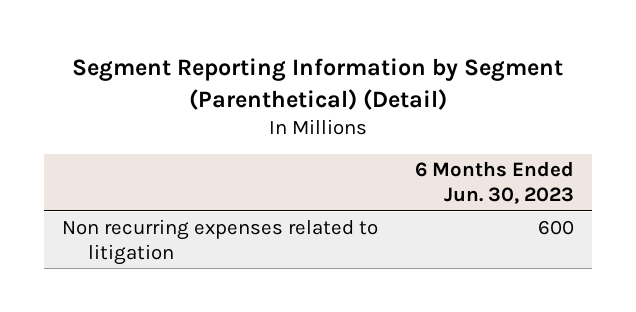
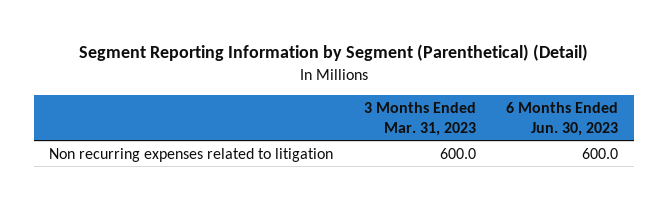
- | 6 Months Ended Jun. 30, 2023
+ | 3 Months Ended Mar. 31, 2023 | 6 Months Ended Jun. 30, 2023
- Non recurring expenses related to litigation | 600
+ Non recurring expenses related to litigation | 600.0 | 600.0

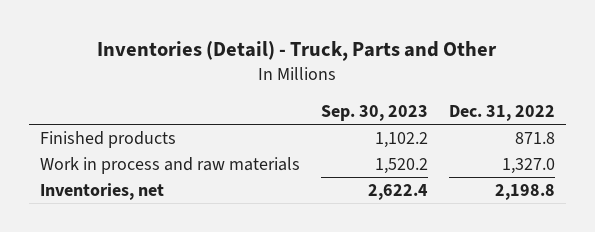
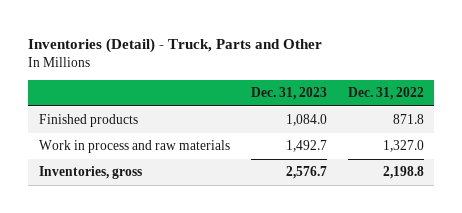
- | Sep. 30, 2023 | Dec. 31, 2022
+ | Dec. 31, 2023 | Dec. 31, 2022
- Inventories, net | 2,622.4 | 2,198.8
+ Inventories, gross | 2,576.7 | 2,198.8

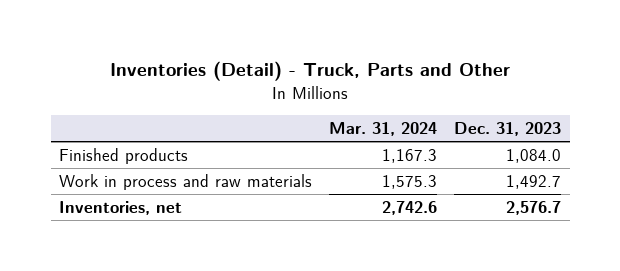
- | Dec. 31, 2023 | Dec. 31, 2022
+ | Mar. 31, 2024 | Dec. 31, 2023
- Inventories, gross | 2,576.7 | 2,198.8
+ Inventories, net | 2,742.6 | 2,576.7

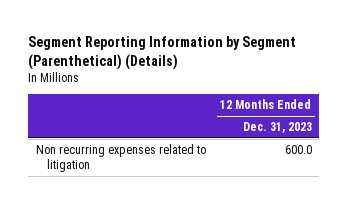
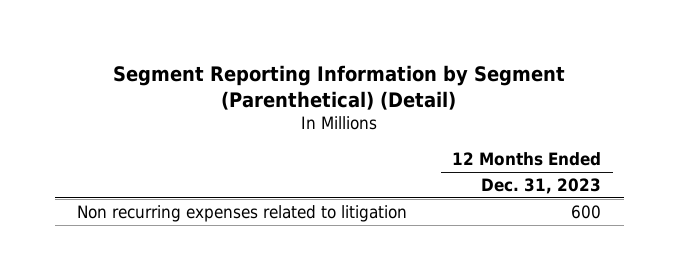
- Segment Reporting Information by Segment (Parenthetical) (Details)
+ Segment Reporting Information by Segment (Parenthetical) (Detail)
- Non recurring expenses related to litigation | 600.0
+ Non recurring expenses related to litigation | 600

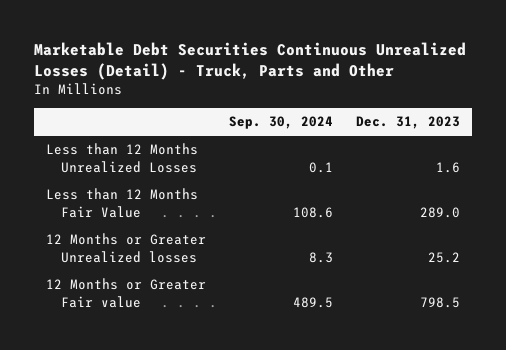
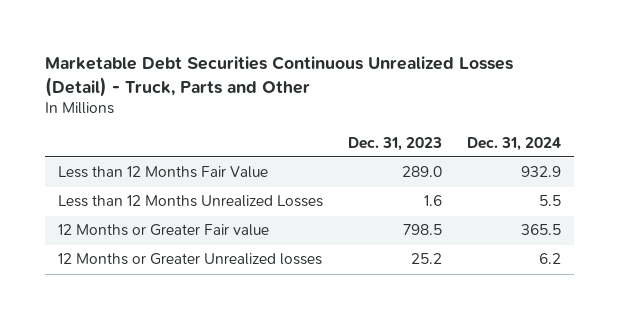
- | Sep. 30, 2024 | Dec. 31, 2023
+ | Dec. 31, 2023 | Dec. 31, 2024
moved down: Less than 12 Months Unrealized Losses | 1.6 | 5.5
moved down: 12 Months or Greater Unrealized losses | 25.2 | 6.2

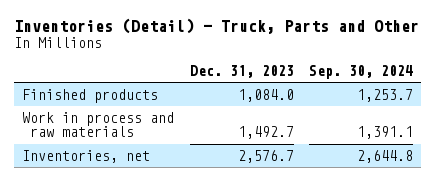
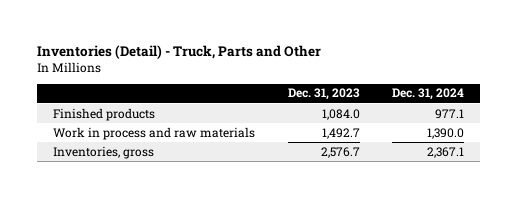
- | Dec. 31, 2023 | Sep. 30, 2024
+ | Dec. 31, 2023 | Dec. 31, 2024
- Inventories, net | 2,576.7 | 2,644.8
+ Inventories, gross | 2,576.7 | 2,367.1

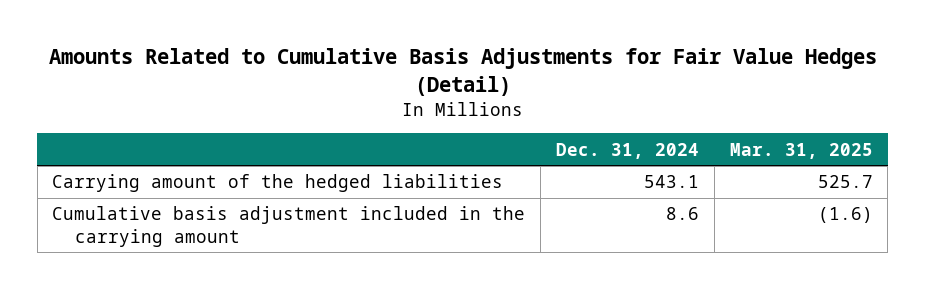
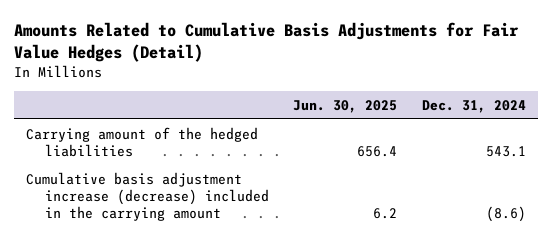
- | Dec. 31, 2024 | Mar. 31, 2025
+ | Jun. 30, 2025 | Dec. 31, 2024
- Cumulative basis adjustment included in the carrying amount | 8.6 | (1.6)
+ Cumulative basis adjustment increase (decrease) included in the carrying amount | 6.2 | (8.6)

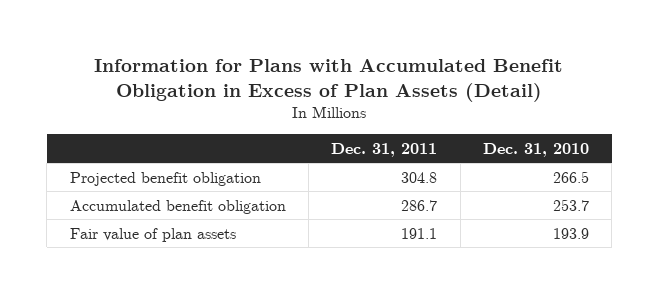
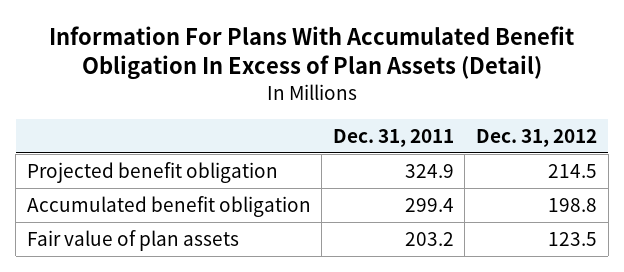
- Information for Plans with Accumulated Benefit Obligation in Excess of Plan Assets (Detail)
+ Information For Plans With Accumulated Benefit Obligation In Excess of Plan Assets (Detail)
- | Dec. 31, 2011 | Dec. 31, 2010
+ | Dec. 31, 2011 | Dec. 31, 2012
- Projected benefit obligation | 304.8 | 266.5
- Accumulated benefit obligation | 286.7 | 253.7
- Fair value of plan assets | 191.1 | 193.9
+ Projected benefit obligation | 324.9 | 214.5
+ Accumulated benefit obligation | 299.4 | 198.8
+ Fair value of plan assets | 203.2 | 123.5

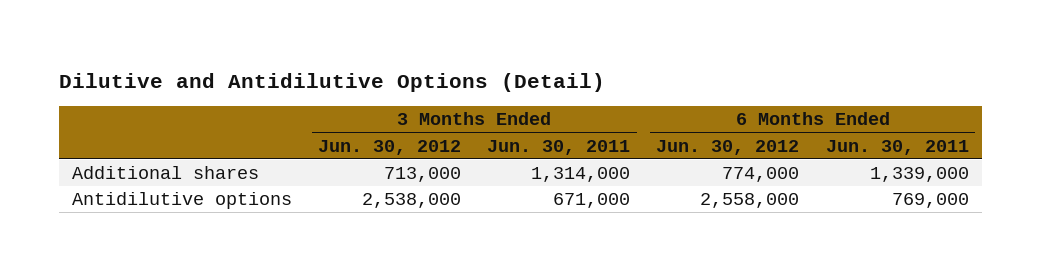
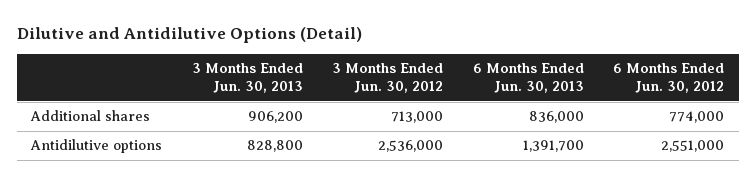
- | 3 Months Ended Jun. 30, 2012 | 3 Months Ended Jun. 30, 2011 | 6 Months Ended Jun. 30, 2012 | 6 Months Ended Jun. 30, 2011
+ | 3 Months Ended Jun. 30, 2013 | 3 Months Ended Jun. 30, 2012 | 6 Months Ended Jun. 30, 2013 | 6 Months Ended Jun. 30, 2012
- Antidilutive options | 2,538,000 | 671,000 | 2,558,000 | 769,000
+ Antidilutive options | 828,800 | 2,536,000 | 1,391,700 | 2,551,000

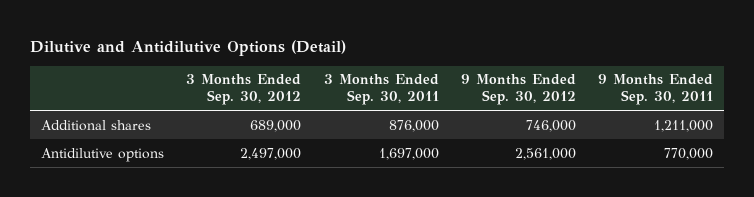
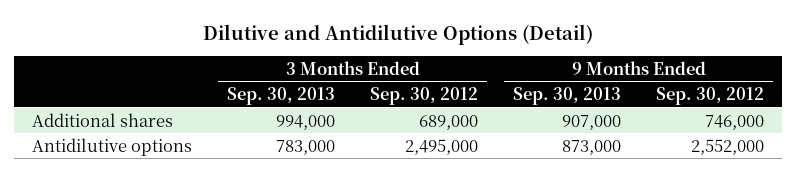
- | 3 Months Ended Sep. 30, 2012 | 3 Months Ended Sep. 30, 2011 | 9 Months Ended Sep. 30, 2012 | 9 Months Ended Sep. 30, 2011
+ | 3 Months Ended Sep. 30, 2013 | 3 Months Ended Sep. 30, 2012 | 9 Months Ended Sep. 30, 2013 | 9 Months Ended Sep. 30, 2012
- Antidilutive options | 2,497,000 | 1,697,000 | 2,561,000 | 770,000
+ Antidilutive options | 783,000 | 2,495,000 | 873,000 | 2,552,000

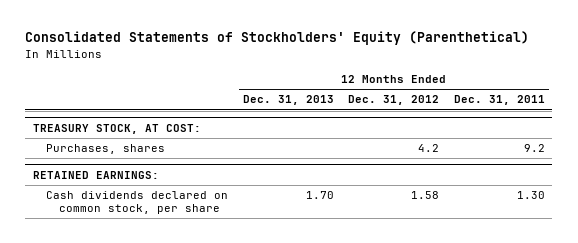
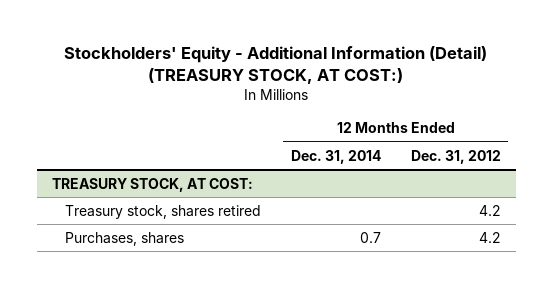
- Consolidated Statements of Stockholders' Equity (Parenthetical)
+ Stockholders' Equity - Additional Information (Detail) (TREASURY STOCK, AT COST:)
- | 12 Months Ended Dec. 31, 2013 | 12 Months Ended Dec. 31, 2012 | 12 Months Ended Dec. 31, 2011
+ | 12 Months Ended Dec. 31, 2014 | 12 Months Ended Dec. 31, 2012
@ TREASURY STOCK, AT COST:
+ Treasury stock, shares retired | | 4.2
- RETAINED EARNINGS:
- Cash dividends declared on common stock, per share | 1.70 | 1.58 | 1.30

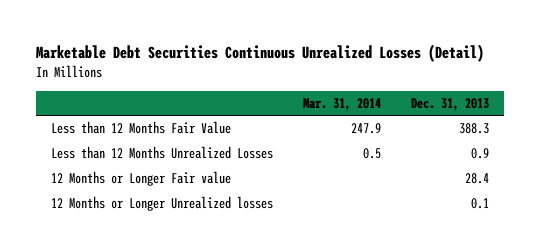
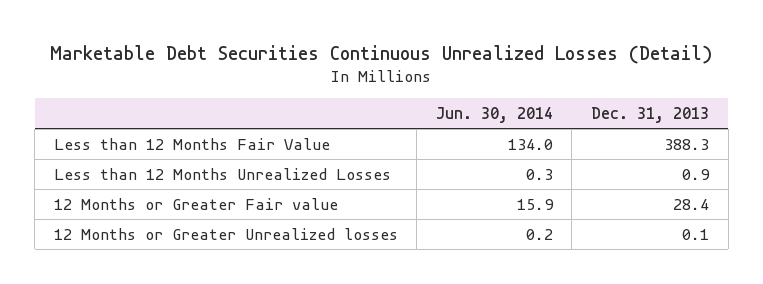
- | Mar. 31, 2014 | Dec. 31, 2013
+ | Jun. 30, 2014 | Dec. 31, 2013
- 12 Months or Longer Fair value | | 28.4
- 12 Months or Longer Unrealized losses | | 0.1
+ 12 Months or Greater Fair value | 15.9 | 28.4
+ 12 Months or Greater Unrealized losses | 0.2 | 0.1

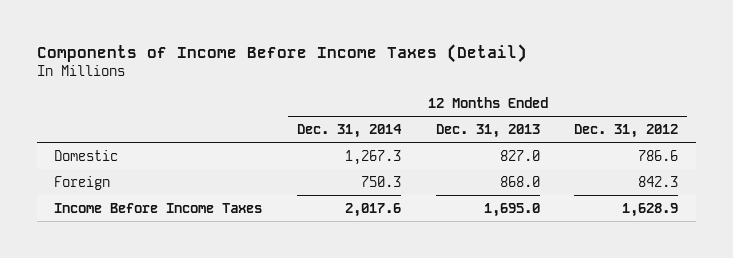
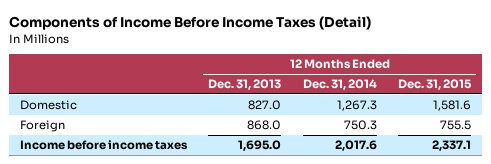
- | 12 Months Ended Dec. 31, 2014 | 12 Months Ended Dec. 31, 2013 | 12 Months Ended Dec. 31, 2012
+ | 12 Months Ended Dec. 31, 2013 | 12 Months Ended Dec. 31, 2014 | 12 Months Ended Dec. 31, 2015
- Income Before Income Taxes | 2,017.6 | 1,695.0 | 1,628.9
+ Income before income taxes | 1,695.0 | 2,017.6 | 2,337.1

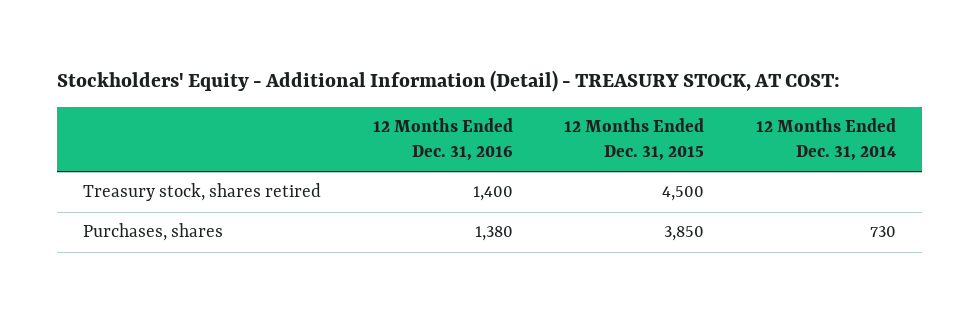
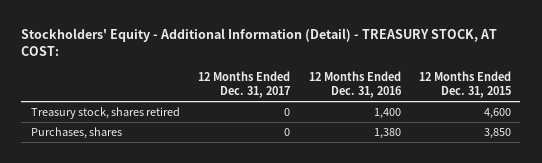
- | 12 Months Ended Dec. 31, 2016 | 12 Months Ended Dec. 31, 2015 | 12 Months Ended Dec. 31, 2014
+ | 12 Months Ended Dec. 31, 2017 | 12 Months Ended Dec. 31, 2016 | 12 Months Ended Dec. 31, 2015
- Treasury stock, shares retired | 1,400 | 4,500 |
+ Treasury stock, shares retired | 0 | 1,400 | 4,600

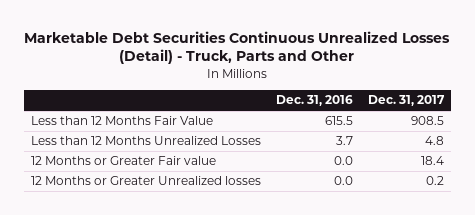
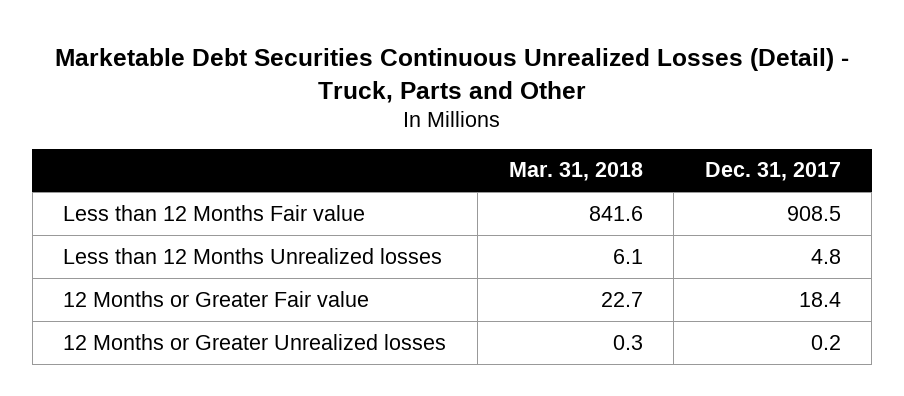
- | Dec. 31, 2016 | Dec. 31, 2017
+ | Mar. 31, 2018 | Dec. 31, 2017
- Less than 12 Months Fair Value | 615.5 | 908.5
- Less than 12 Months Unrealized Losses | 3.7 | 4.8
+ Less than 12 Months Fair value | 841.6 | 908.5
+ Less than 12 Months Unrealized losses | 6.1 | 4.8

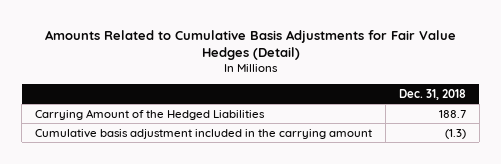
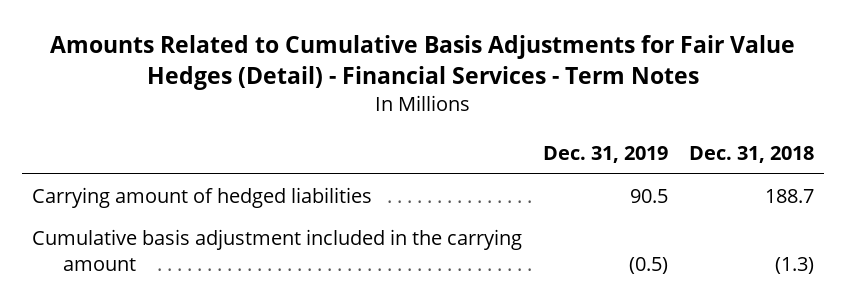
- Amounts Related to Cumulative Basis Adjustments for Fair Value Hedges (Detail)
+ Amounts Related to Cumulative Basis Adjustments for Fair Value Hedges (Detail) - Financial Services - Term Notes
- | Dec. 31, 2018
+ | Dec. 31, 2019 | Dec. 31, 2018
- Carrying Amount of the Hedged Liabilities | 188.7
+ Carrying amount of hedged liabilities | 90.5 | 188.7

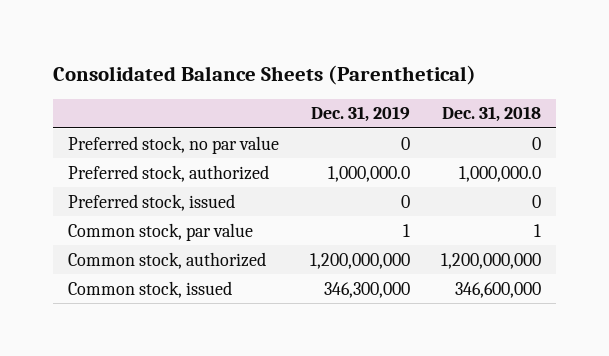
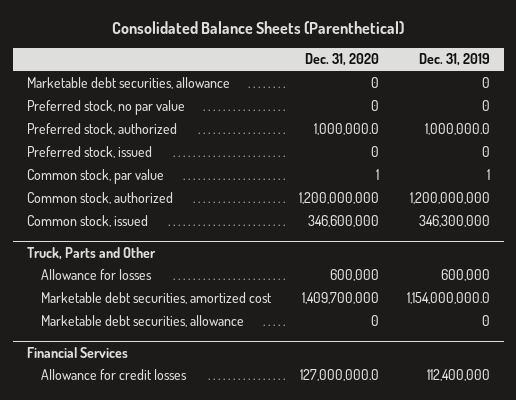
- | Dec. 31, 2019 | Dec. 31, 2018
+ | Dec. 31, 2020 | Dec. 31, 2019
+ Marketable debt securities, allowance | 0 | 0
+ Truck, Parts and Other
+ Allowance for losses | 600,000 | 600,000
+ Marketable debt securities, amortized cost | 1,409,700,000 | 1,154,000,000.0
+ Marketable debt securities, allowance | 0 | 0
+ Financial Services
+ Allowance for credit losses | 127,000,000.0 | 112,400,000

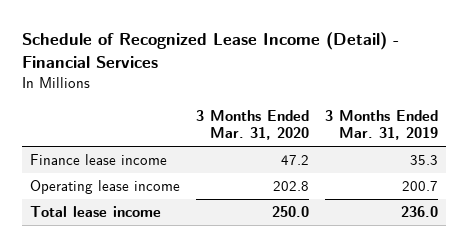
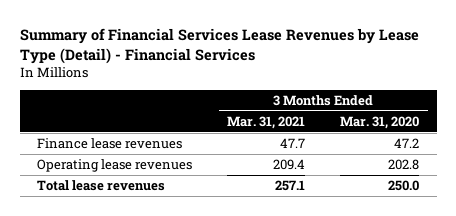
- Schedule of Recognized Lease Income (Detail) - Financial Services
+ Summary of Financial Services Lease Revenues by Lease Type (Detail) - Financial Services
- | 3 Months Ended Mar. 31, 2020 | 3 Months Ended Mar. 31, 2019
+ | 3 Months Ended Mar. 31, 2021 | 3 Months Ended Mar. 31, 2020
- Finance lease income | 47.2 | 35.3
- Operating lease income | 202.8 | 200.7
- Total lease income | 250.0 | 236.0
+ Finance lease revenues | 47.7 | 47.2
+ Operating lease revenues | 209.4 | 202.8
+ Total lease revenues | 257.1 | 250.0

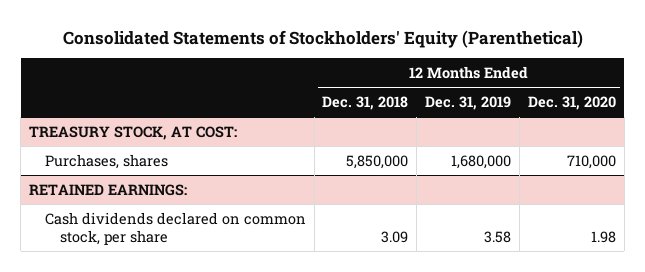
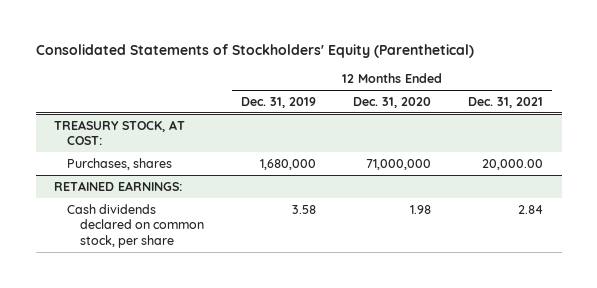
- | 12 Months Ended Dec. 31, 2018 | 12 Months Ended Dec. 31, 2019 | 12 Months Ended Dec. 31, 2020
+ | 12 Months Ended Dec. 31, 2019 | 12 Months Ended Dec. 31, 2020 | 12 Months Ended Dec. 31, 2021
@ TREASURY STOCK, AT COST:
- Purchases, shares | 5,850,000 | 1,680,000 | 710,000
+ Purchases, shares | 1,680,000 | 71,000,000 | 20,000.00

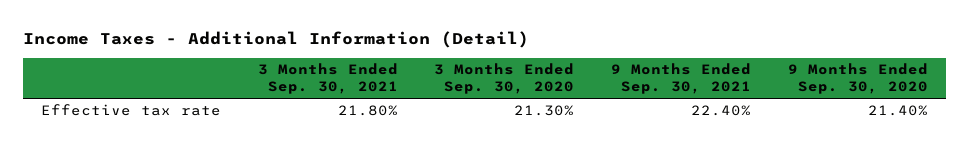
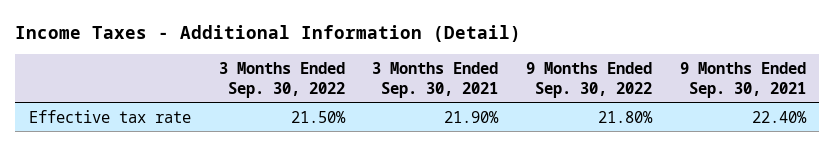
- | 3 Months Ended Sep. 30, 2021 | 3 Months Ended Sep. 30, 2020 | 9 Months Ended Sep. 30, 2021 | 9 Months Ended Sep. 30, 2020
+ | 3 Months Ended Sep. 30, 2022 | 3 Months Ended Sep. 30, 2021 | 9 Months Ended Sep. 30, 2022 | 9 Months Ended Sep. 30, 2021
- Effective tax rate | 21.80% | 21.30% | 22.40% | 21.40%
+ Effective tax rate | 21.50% | 21.90% | 21.80% | 22.40%

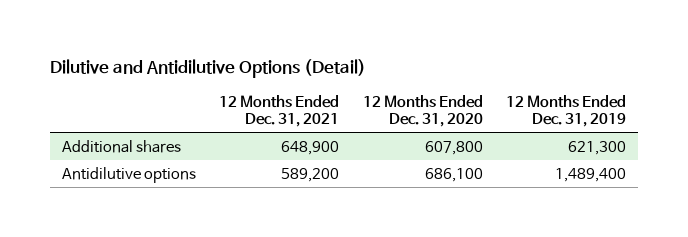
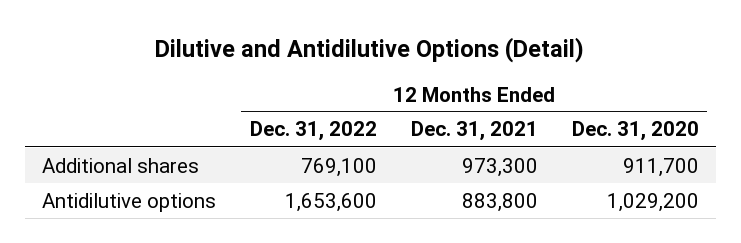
- | 12 Months Ended Dec. 31, 2021 | 12 Months Ended Dec. 31, 2020 | 12 Months Ended Dec. 31, 2019
+ | 12 Months Ended Dec. 31, 2022 | 12 Months Ended Dec. 31, 2021 | 12 Months Ended Dec. 31, 2020
- Additional shares | 648,900 | 607,800 | 621,300
- Antidilutive options | 589,200 | 686,100 | 1,489,400
+ Additional shares | 769,100 | 973,300 | 911,700
+ Antidilutive options | 1,653,600 | 883,800 | 1,029,200

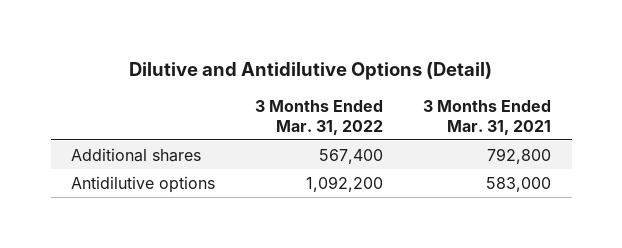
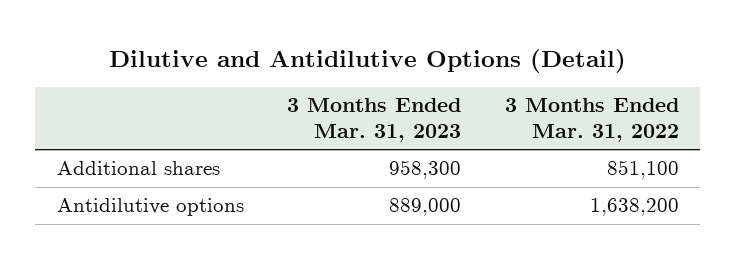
- | 3 Months Ended Mar. 31, 2022 | 3 Months Ended Mar. 31, 2021
+ | 3 Months Ended Mar. 31, 2023 | 3 Months Ended Mar. 31, 2022
- Additional shares | 567,400 | 792,800
- Antidilutive options | 1,092,200 | 583,000
+ Additional shares | 958,300 | 851,100
+ Antidilutive options | 889,000 | 1,638,200

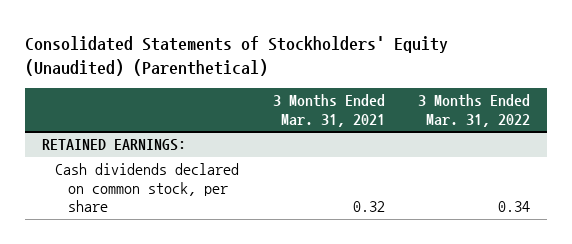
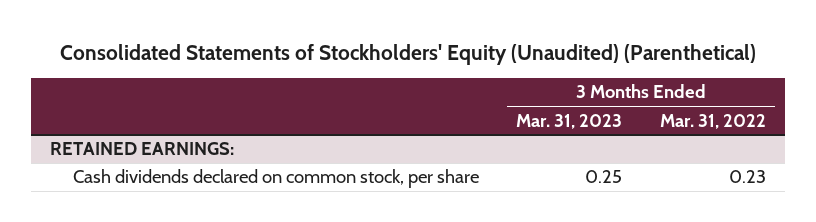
- | 3 Months Ended Mar. 31, 2021 | 3 Months Ended Mar. 31, 2022
+ | 3 Months Ended Mar. 31, 2023 | 3 Months Ended Mar. 31, 2022
@ RETAINED EARNINGS:
- Cash dividends declared on common stock, per share | 0.32 | 0.34
+ Cash dividends declared on common stock, per share | 0.25 | 0.23

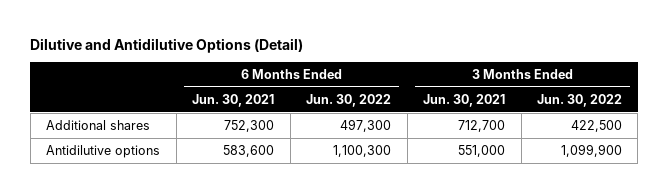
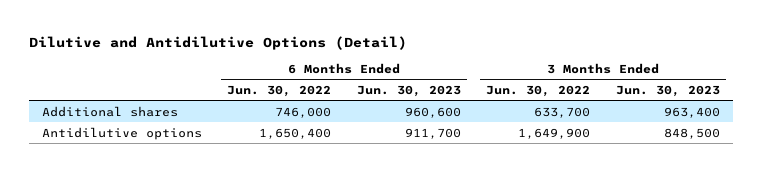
- | 6 Months Ended Jun. 30, 2021 | 6 Months Ended Jun. 30, 2022 | 3 Months Ended Jun. 30, 2021 | 3 Months Ended Jun. 30, 2022
+ | 6 Months Ended Jun. 30, 2022 | 6 Months Ended Jun. 30, 2023 | 3 Months Ended Jun. 30, 2022 | 3 Months Ended Jun. 30, 2023
- Additional shares | 752,300 | 497,300 | 712,700 | 422,500
- Antidilutive options | 583,600 | 1,100,300 | 551,000 | 1,099,900
+ Additional shares | 746,000 | 960,600 | 633,700 | 963,400
+ Antidilutive options | 1,650,400 | 911,700 | 1,649,900 | 848,500

